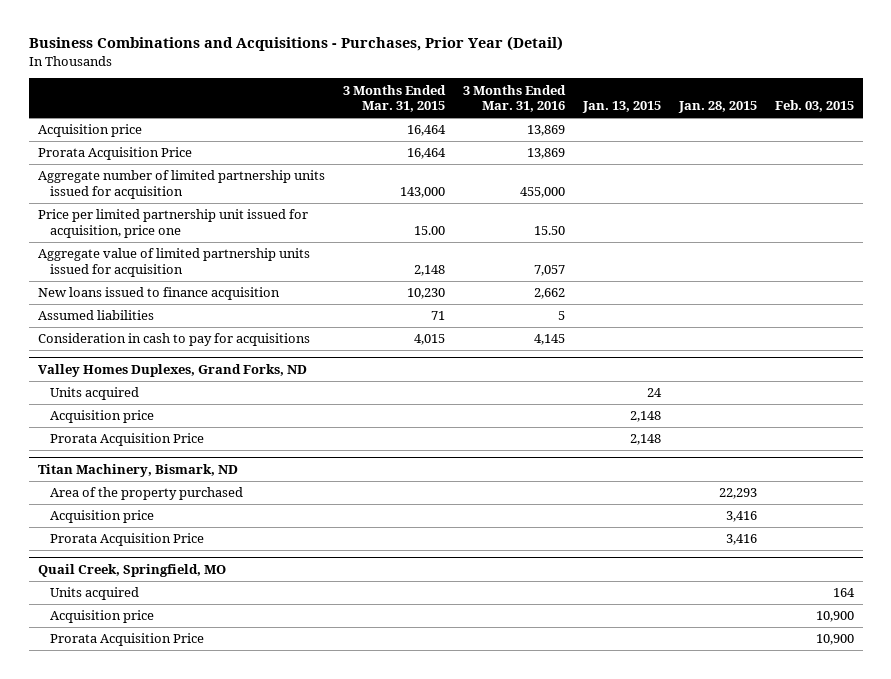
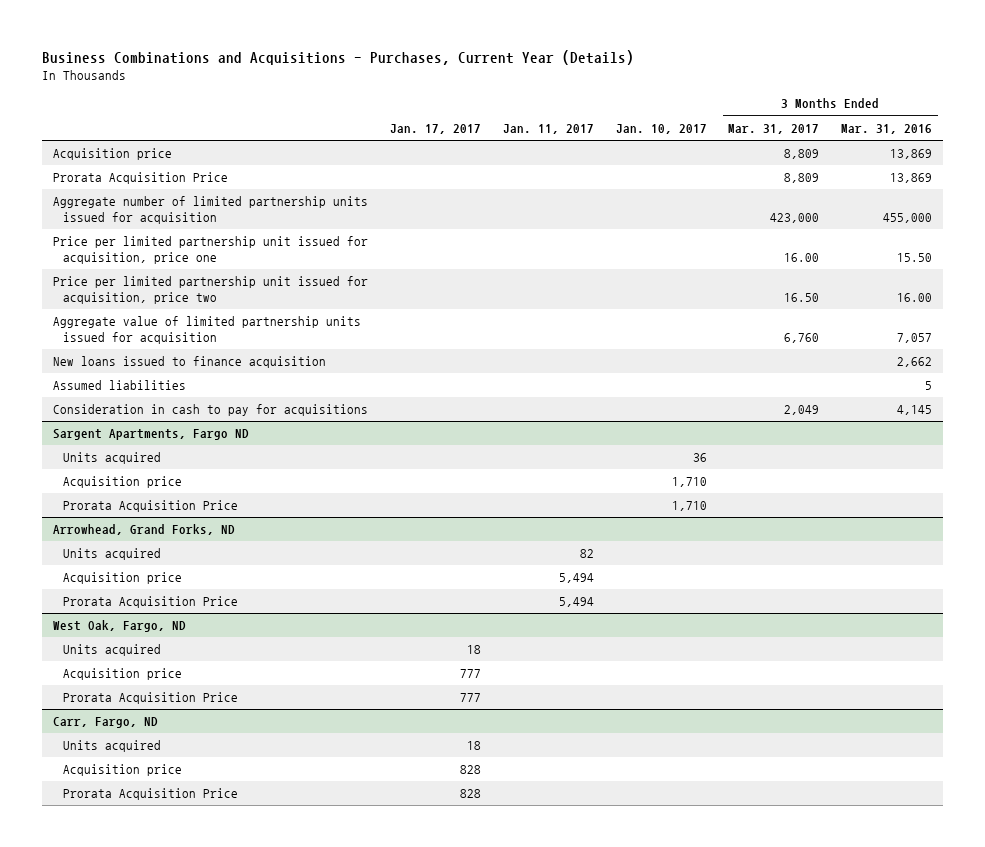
- Business Combinations and Acquisitions - Purchases, Prior Year (Detail)
+ Business Combinations and Acquisitions - Purchases, Current Year (Details)
- | 3 Months Ended Mar. 31, 2015 | 3 Months Ended Mar. 31, 2016 | Jan. 13, 2015 | Jan. 28, 2015 | Feb. 03, 2015
+ | Jan. 17, 2017 | Jan. 11, 2017 | Jan. 10, 2017 | 3 Months Ended Mar. 31, 2017 | 3 Months Ended Mar. 31, 2016
+ Price per limited partnership unit issued for acquisition, price two | | | | 16.50 | 16.00
- Valley Homes Duplexes, Grand Forks, ND
- Units acquired | | | 24 | |
- Acquisition price | | | 2,148 | |
- Prorata Acquisition Price | | | 2,148 | |
- Titan Machinery, Bismark, ND
- Area of the property purchased | | | | 22,293 |
- Acquisition price | | | | 3,416 |
- Prorata Acquisition Price | | | | 3,416 |
- Quail Creek, Springfield, MO
- Units acquired | | | | | 164
- Acquisition price | | | | | 10,900
- Prorata Acquisition Price | | | | | 10,900
+ Sargent Apartments, Fargo ND
+ Units acquired | | | 36 | |
+ Acquisition price | | | 1,710 | |
+ Prorata Acquisition Price | | | 1,710 | |
+ Arrowhead, Grand Forks, ND
+ Units acquired | | 82 | | |
+ Acquisition price | | 5,494 | | |
+ Prorata Acquisition Price | | 5,494 | | |
+ West Oak, Fargo, ND
+ Units acquired | 18 | | | |
+ Acquisition price | 777 | | | |
+ Prorata Acquisition Price | 777 | | | |
+ Carr, Fargo, ND
+ Units acquired | 18 | | | |
+ Acquisition price | 828 | | | |
+ Prorata Acquisition Price | 828 | | | |

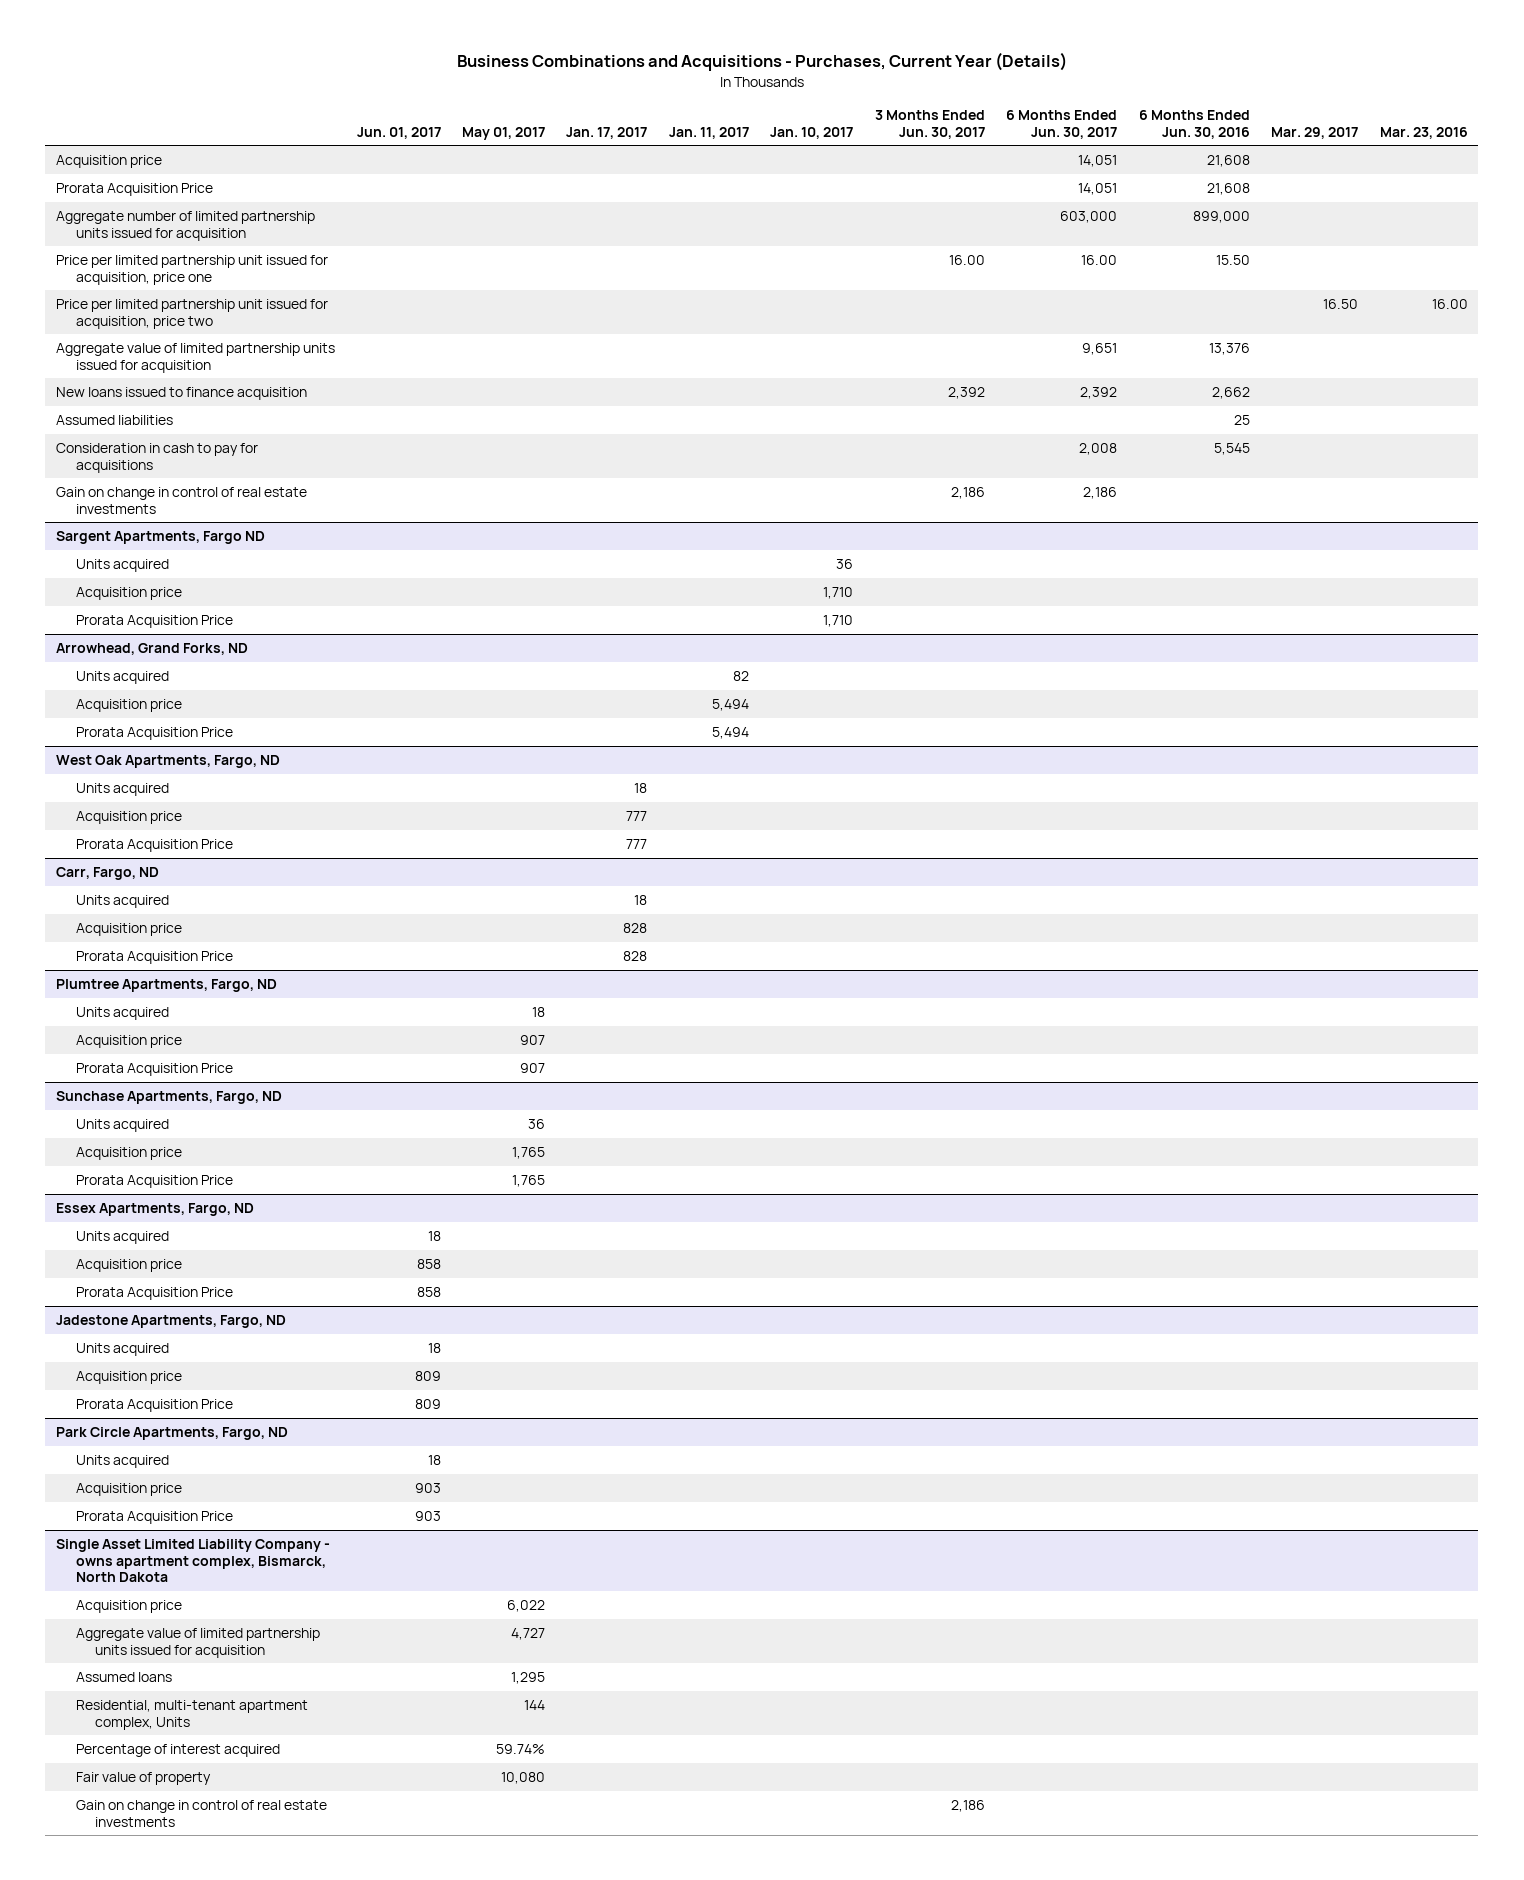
- | Jan. 17, 2017 | Jan. 11, 2017 | Jan. 10, 2017 | 3 Months Ended Mar. 31, 2017 | 3 Months Ended Mar. 31, 2016
+ | Jun. 01, 2017 | May 01, 2017 | Jan. 17, 2017 | Jan. 11, 2017 | Jan. 10, 2017 | 3 Months Ended Jun. 30, 2017 | 6 Months Ended Jun. 30, 2017 | 6 Months Ended Jun. 30, 2016 | Mar. 29, 2017 | Mar. 23, 2016
+ Gain on change in control of real estate investments | | | | | | 2,186 | 2,186 | | |
- West Oak, Fargo, ND
+ West Oak Apartments, Fargo, ND
+ Plumtree Apartments, Fargo, ND
+ Units acquired | | 18 | | | | | | | |
+ Acquisition price | | 907 | | | | | | | |
+ Prorata Acquisition Price | | 907 | | | | | | | |
+ Sunchase Apartments, Fargo, ND
+ Units acquired | | 36 | | | | | | | |
+ Acquisition price | | 1,765 | | | | | | | |
+ Prorata Acquisition Price | | 1,765 | | | | | | | |
+ Essex Apartments, Fargo, ND
+ Units acquired | 18 | | | | | | | | |
+ Acquisition price | 858 | | | | | | | | |
+ Prorata Acquisition Price | 858 | | | | | | | | |
+ Jadestone Apartments, Fargo, ND
+ Units acquired | 18 | | | | | | | | |
+ Acquisition price | 809 | | | | | | | | |
+ Prorata Acquisition Price | 809 | | | | | | | | |
+ Park Circle Apartments, Fargo, ND
+ Units acquired | 18 | | | | | | | | |
+ Acquisition price | 903 | | | | | | | | |
+ Prorata Acquisition Price | 903 | | | | | | | | |
+ Single Asset Limited Liability Company - owns apartment complex, Bismarck, North Dakota
+ Acquisition price | | 6,022 | | | | | | | |
+ Aggregate value of limited partnership units issued for acquisition | | 4,727 | | | | | | | |
+ Assumed loans | | 1,295 | | | | | | | |
+ Residential, multi-tenant apartment complex, Units | | 144 | | | | | | | |
+ Percentage of interest acquired | | 59.74% | | | | | | | |
+ Fair value of property | | 10,080 | | | | | | | |
+ Gain on change in control of real estate investments | | | | | | 2,186 | | | |

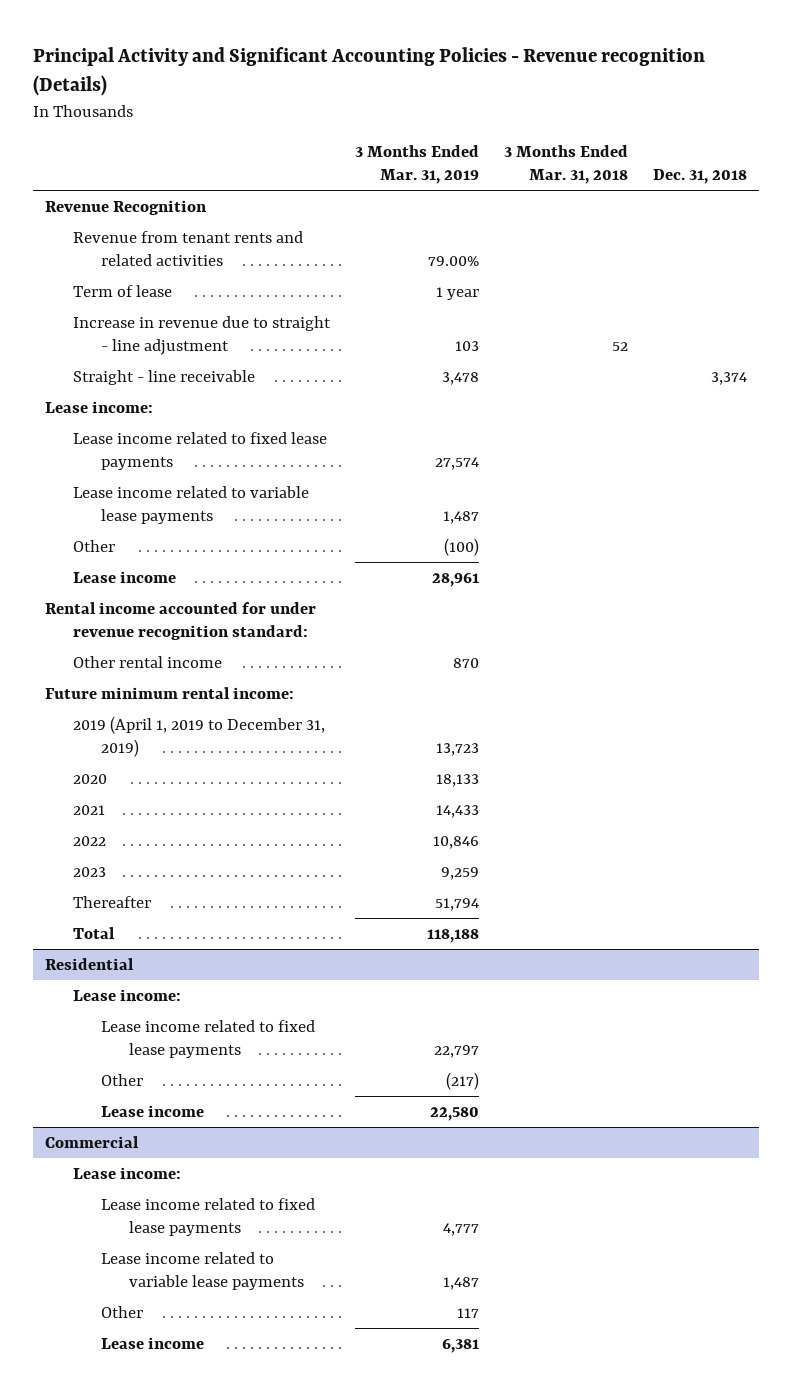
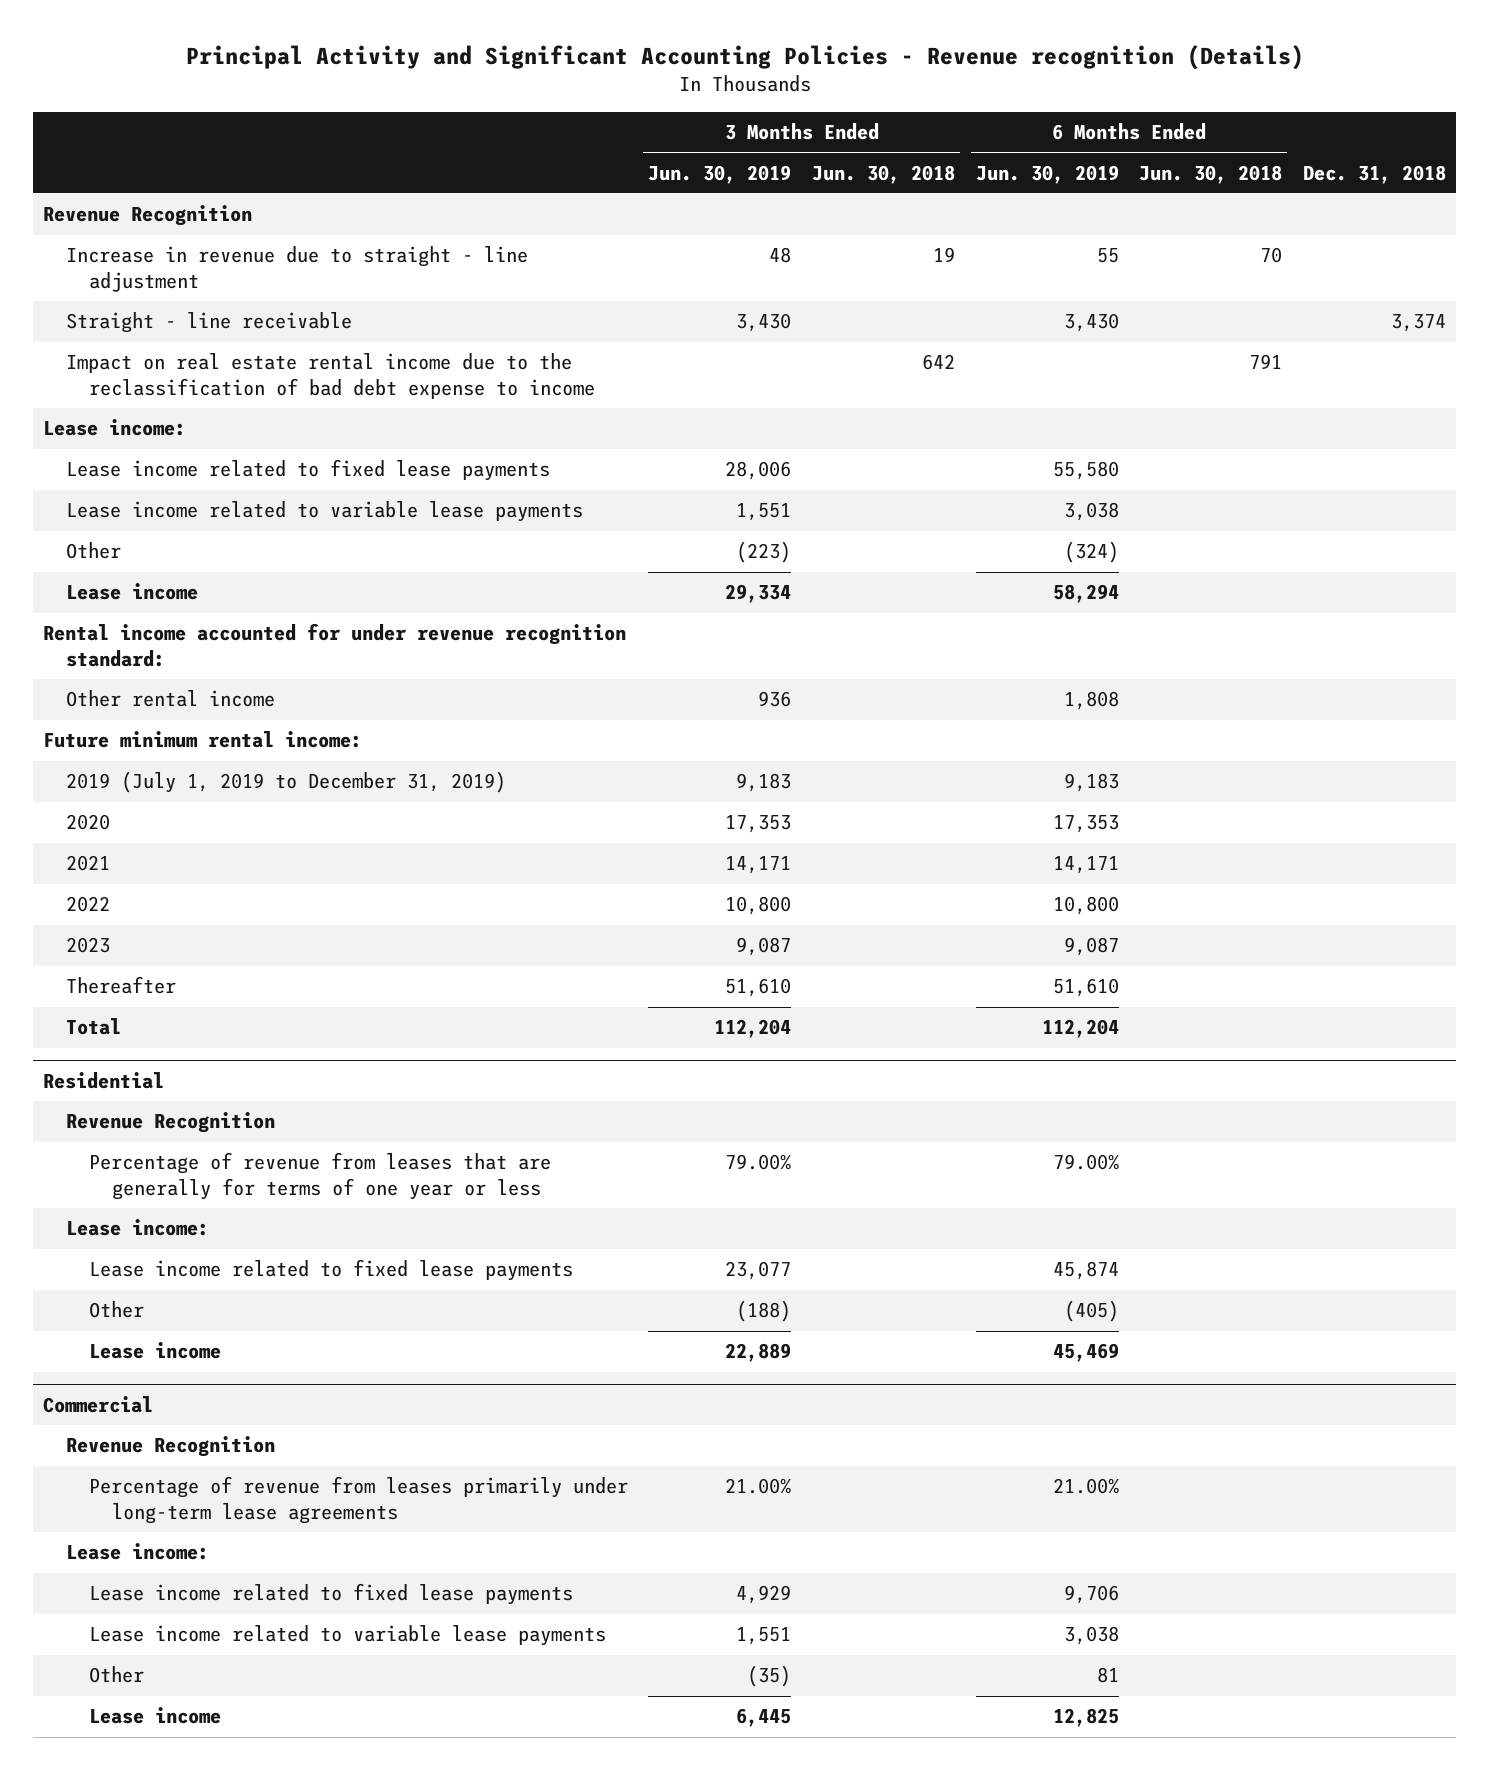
- | 3 Months Ended Mar. 31, 2019 | 3 Months Ended Mar. 31, 2018 | Dec. 31, 2018
+ | 3 Months Ended Jun. 30, 2019 | 3 Months Ended Jun. 30, 2018 | 6 Months Ended Jun. 30, 2019 | 6 Months Ended Jun. 30, 2018 | Dec. 31, 2018
- Revenue from tenant rents and related activities | 79.00% | |
- Term of lease | 1 year | |
+ Impact on real estate rental income due to the reclassification of bad debt expense to income | | 642 | | 791 |
- 2019 (April 1, 2019 to December 31, 2019) | 13,723 | |
+ 2019 (July 1, 2019 to December 31, 2019) | 9,183 | | 9,183 | |
@ Residential
+ Revenue Recognition
+ Percentage of revenue from leases that are generally for terms of one year or less | 79.00% | | 79.00% | |
@ Commercial
+ Revenue Recognition
+ Percentage of revenue from leases primarily under long-term lease agreements | 21.00% | | 21.00% | |

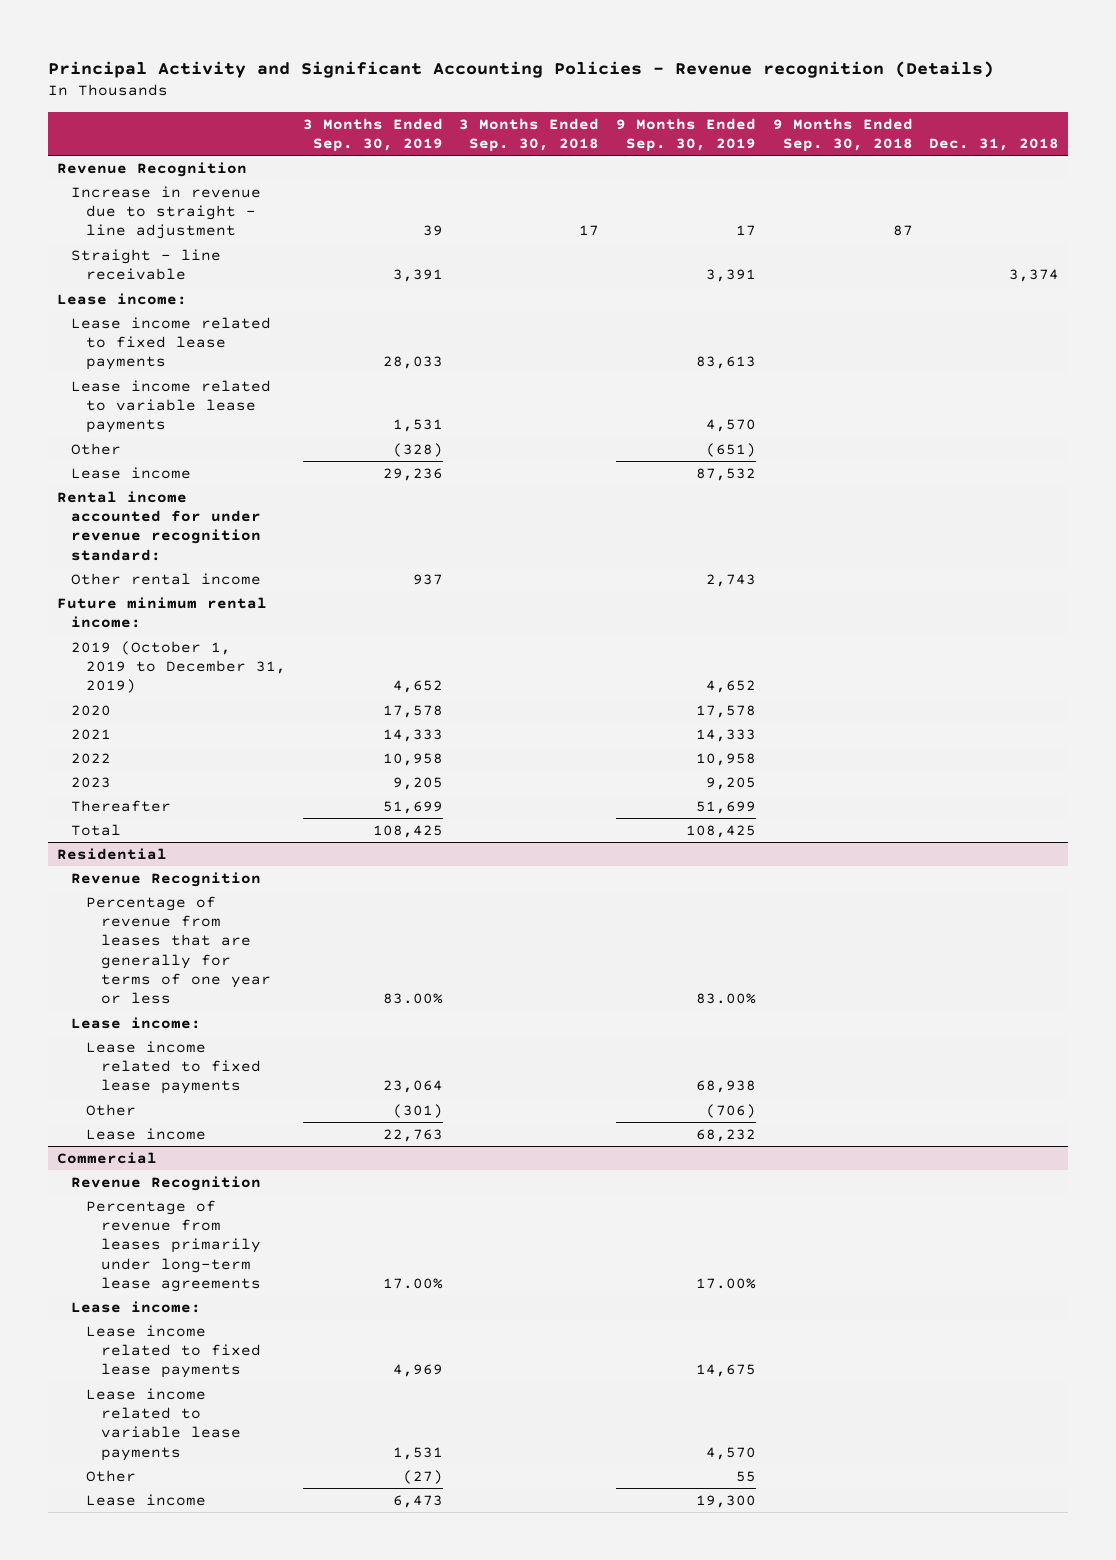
- | 3 Months Ended Jun. 30, 2019 | 3 Months Ended Jun. 30, 2018 | 6 Months Ended Jun. 30, 2019 | 6 Months Ended Jun. 30, 2018 | Dec. 31, 2018
+ | 3 Months Ended Sep. 30, 2019 | 3 Months Ended Sep. 30, 2018 | 9 Months Ended Sep. 30, 2019 | 9 Months Ended Sep. 30, 2018 | Dec. 31, 2018
- Impact on real estate rental income due to the reclassification of bad debt expense to income | | 642 | | 791 |
- 2019 (July 1, 2019 to December 31, 2019) | 9,183 | | 9,183 | |
+ 2019 (October 1, 2019 to December 31, 2019) | 4,652 | | 4,652 | |

